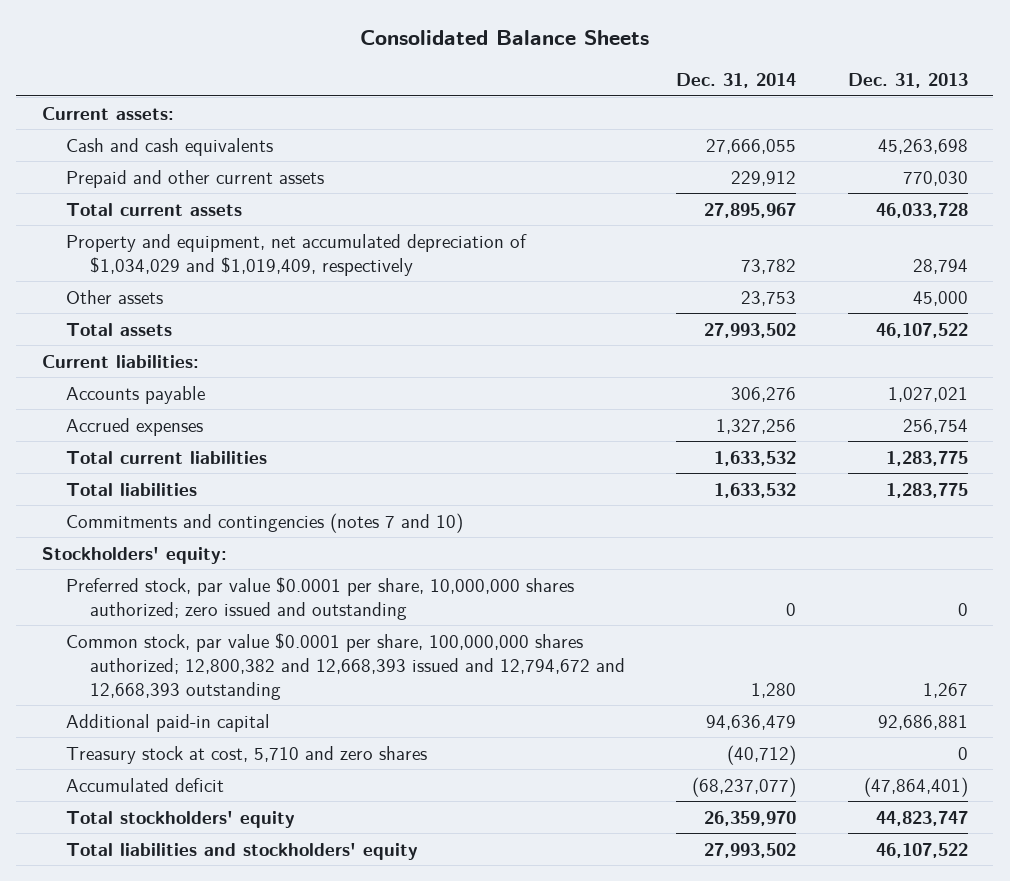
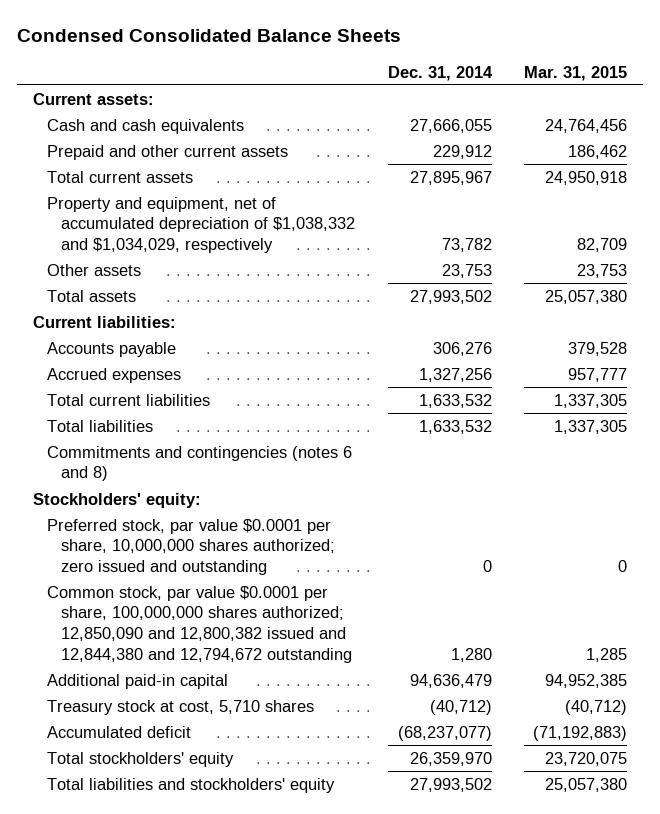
- Consolidated Balance Sheets
+ Condensed Consolidated Balance Sheets
- | Dec. 31, 2014 | Dec. 31, 2013
+ | Dec. 31, 2014 | Mar. 31, 2015
- Property and equipment, net accumulated depreciation of $1,034,029 and $1,019,409, respectively | 73,782 | 28,794
+ Property and equipment, net of accumulated depreciation of $1,038,332 and $1,034,029, respectively | 73,782 | 82,709
- Commitments and contingencies (notes 7 and 10)
+ Commitments and contingencies (notes 6 and 8)
- Common stock, par value $0.0001 per share, 100,000,000 shares authorized; 12,800,382 and 12,668,393 issued and 12,794,672 and 12,668,393 outstanding | 1,280 | 1,267
+ Common stock, par value $0.0001 per share, 100,000,000 shares authorized; 12,850,090 and 12,800,382 issued and 12,844,380 and 12,794,672 outstanding | 1,280 | 1,285
- Treasury stock at cost, 5,710 and zero shares | (40,712) | 0
+ Treasury stock at cost, 5,710 shares | (40,712) | (40,712)

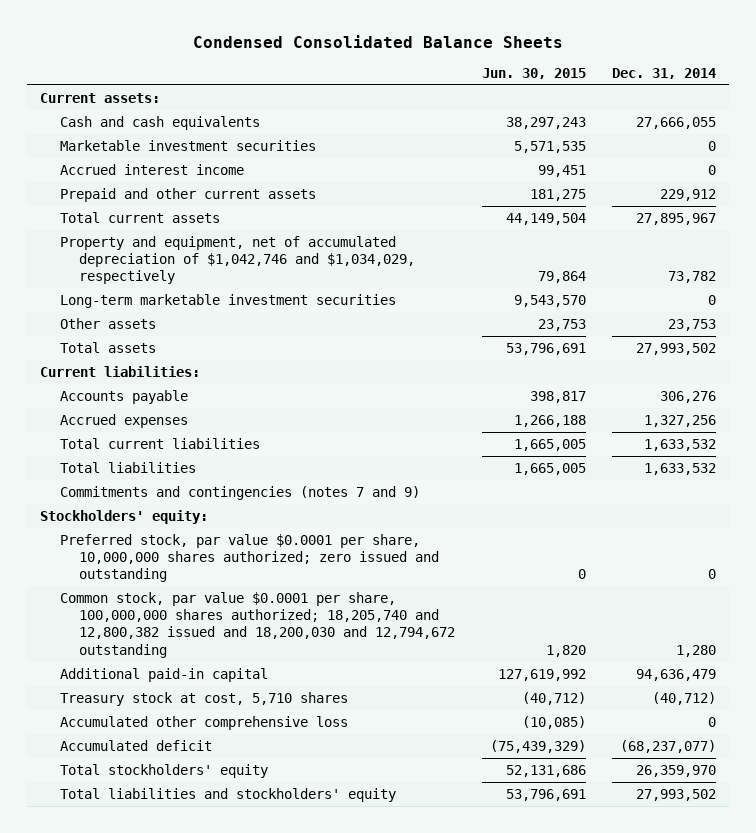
- | Dec. 31, 2014 | Mar. 31, 2015
+ | Jun. 30, 2015 | Dec. 31, 2014
+ Marketable investment securities | 5,571,535 | 0
+ Accrued interest income | 99,451 | 0
- Property and equipment, net of accumulated depreciation of $1,038,332 and $1,034,029, respectively | 73,782 | 82,709
+ Property and equipment, net of accumulated depreciation of $1,042,746 and $1,034,029, respectively | 79,864 | 73,782
+ Long-term marketable investment securities | 9,543,570 | 0
- Commitments and contingencies (notes 6 and 8)
+ Commitments and contingencies (notes 7 and 9)
- Common stock, par value $0.0001 per share, 100,000,000 shares authorized; 12,850,090 and 12,800,382 issued and 12,844,380 and 12,794,672 outstanding | 1,280 | 1,285
+ Common stock, par value $0.0001 per share, 100,000,000 shares authorized; 18,205,740 and 12,800,382 issued and 18,200,030 and 12,794,672 outstanding | 1,820 | 1,280
+ Accumulated other comprehensive loss | (10,085) | 0

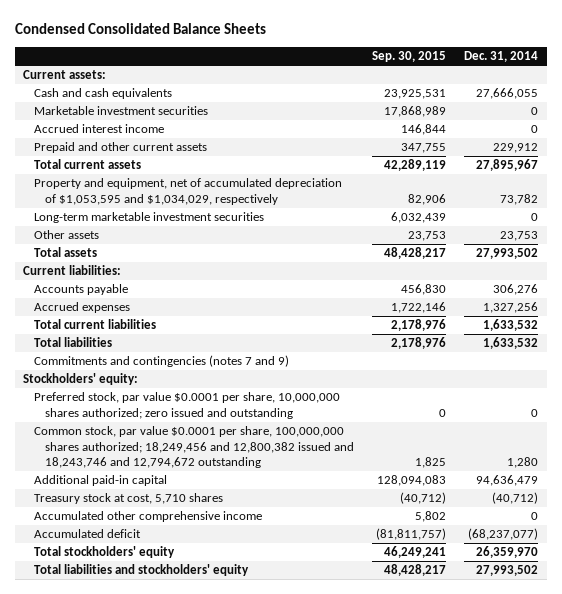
- | Jun. 30, 2015 | Dec. 31, 2014
+ | Sep. 30, 2015 | Dec. 31, 2014
- Property and equipment, net of accumulated depreciation of $1,042,746 and $1,034,029, respectively | 79,864 | 73,782
+ Property and equipment, net of accumulated depreciation of $1,053,595 and $1,034,029, respectively | 82,906 | 73,782
- Common stock, par value $0.0001 per share, 100,000,000 shares authorized; 18,205,740 and 12,800,382 issued and 18,200,030 and 12,794,672 outstanding | 1,820 | 1,280
+ Common stock, par value $0.0001 per share, 100,000,000 shares authorized; 18,249,456 and 12,800,382 issued and 18,243,746 and 12,794,672 outstanding | 1,825 | 1,280
- Accumulated other comprehensive loss | (10,085) | 0
+ Accumulated other comprehensive income | 5,802 | 0

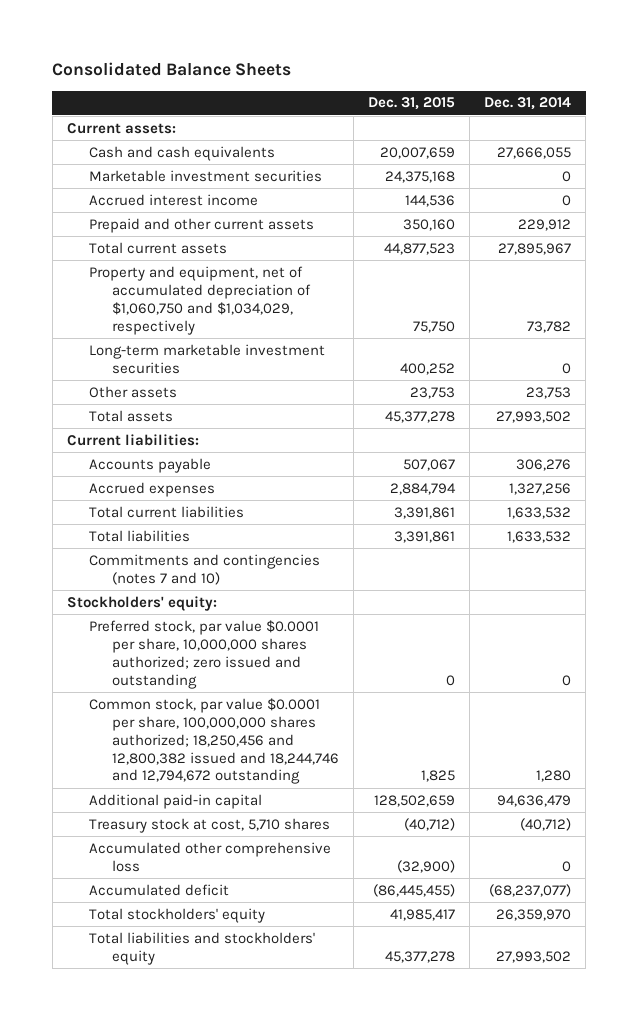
- Condensed Consolidated Balance Sheets
+ Consolidated Balance Sheets
- | Sep. 30, 2015 | Dec. 31, 2014
+ | Dec. 31, 2015 | Dec. 31, 2014
- Property and equipment, net of accumulated depreciation of $1,053,595 and $1,034,029, respectively | 82,906 | 73,782
+ Property and equipment, net of accumulated depreciation of $1,060,750 and $1,034,029, respectively | 75,750 | 73,782
- Commitments and contingencies (notes 7 and 9)
+ Commitments and contingencies (notes 7 and 10)
- Common stock, par value $0.0001 per share, 100,000,000 shares authorized; 18,249,456 and 12,800,382 issued and 18,243,746 and 12,794,672 outstanding | 1,825 | 1,280
+ Common stock, par value $0.0001 per share, 100,000,000 shares authorized; 18,250,456 and 12,800,382 issued and 18,244,746 and 12,794,672 outstanding | 1,825 | 1,280
- Accumulated other comprehensive income | 5,802 | 0
+ Accumulated other comprehensive loss | (32,900) | 0

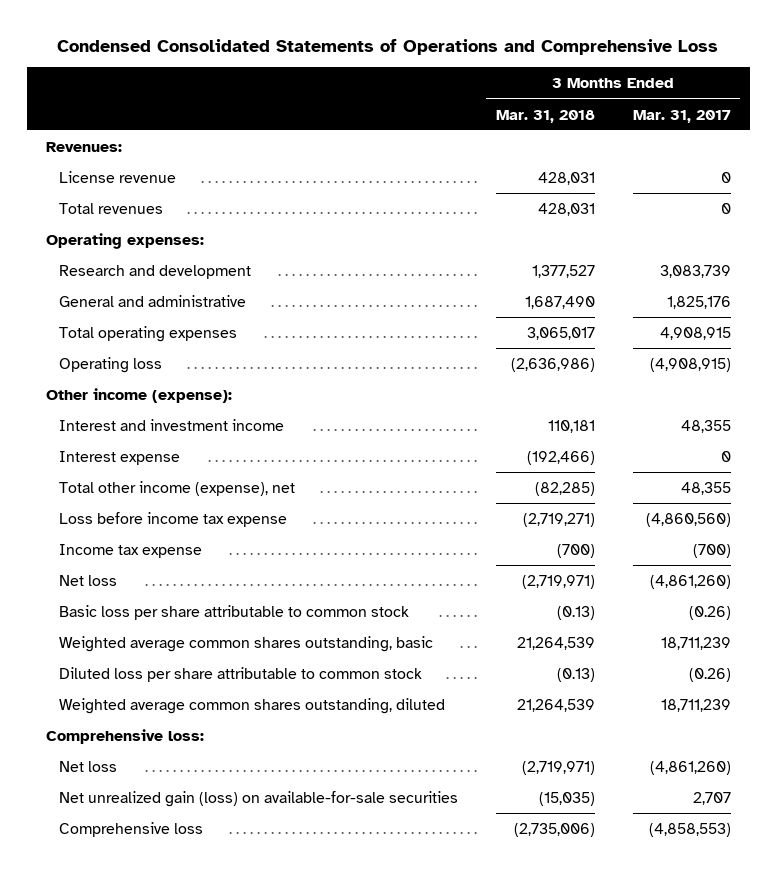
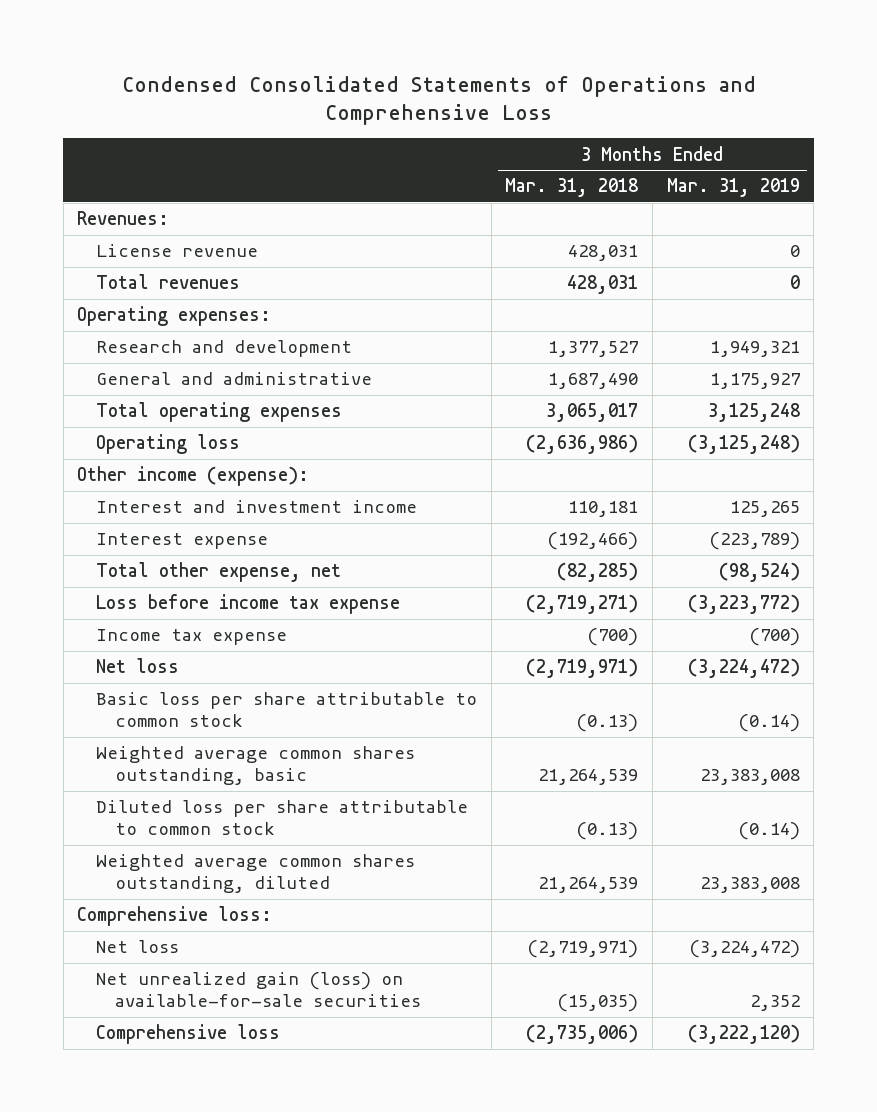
- | 3 Months Ended Mar. 31, 2018 | 3 Months Ended Mar. 31, 2017
+ | 3 Months Ended Mar. 31, 2018 | 3 Months Ended Mar. 31, 2019
- Total other income (expense), net | (82,285) | 48,355
+ Total other expense, net | (82,285) | (98,524)

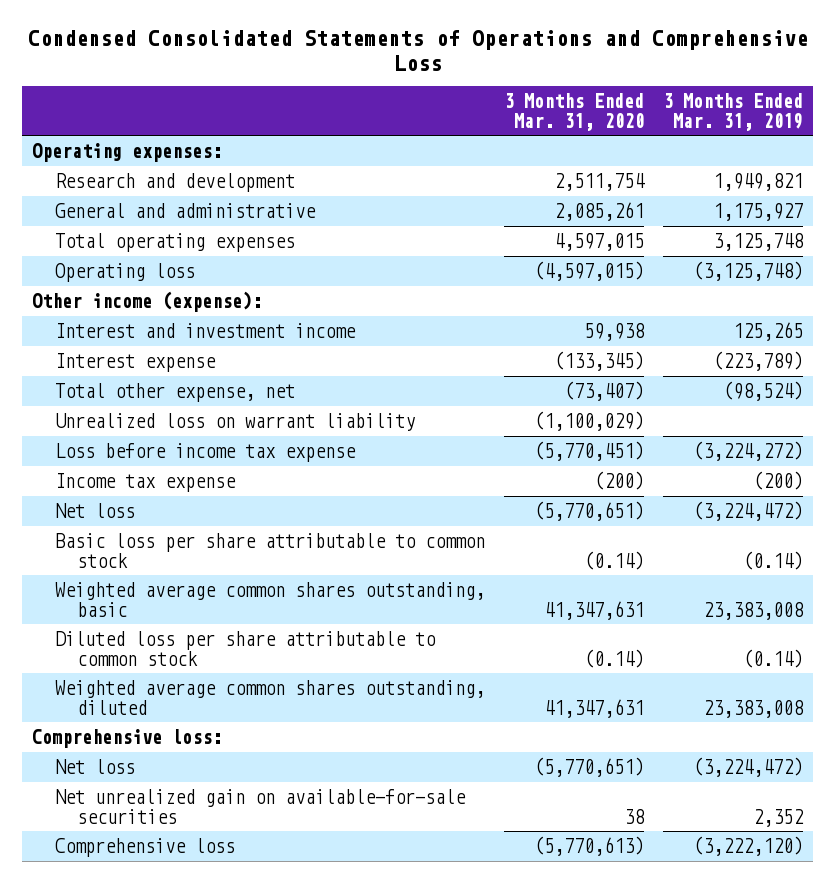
- | 3 Months Ended Mar. 31, 2018 | 3 Months Ended Mar. 31, 2019
+ | 3 Months Ended Mar. 31, 2020 | 3 Months Ended Mar. 31, 2019
- Revenues:
- License revenue | 428,031 | 0
- Total revenues | 428,031 | 0
- Research and development | 1,377,527 | 1,949,321
+ Research and development | 2,511,754 | 1,949,821
- Total operating expenses | 3,065,017 | 3,125,248
- Operating loss | (2,636,986) | (3,125,248)
+ Total operating expenses | 4,597,015 | 3,125,748
+ Operating loss | (4,597,015) | (3,125,748)
- Loss before income tax expense | (2,719,271) | (3,223,772)
- Income tax expense | (700) | (700)
+ Unrealized loss on warrant liability | (1,100,029) |
+ Loss before income tax expense | (5,770,451) | (3,224,272)
+ Income tax expense | (200) | (200)
- Net unrealized gain (loss) on available-for-sale securities | (15,035) | 2,352
+ Net unrealized gain on available-for-sale securities | 38 | 2,352

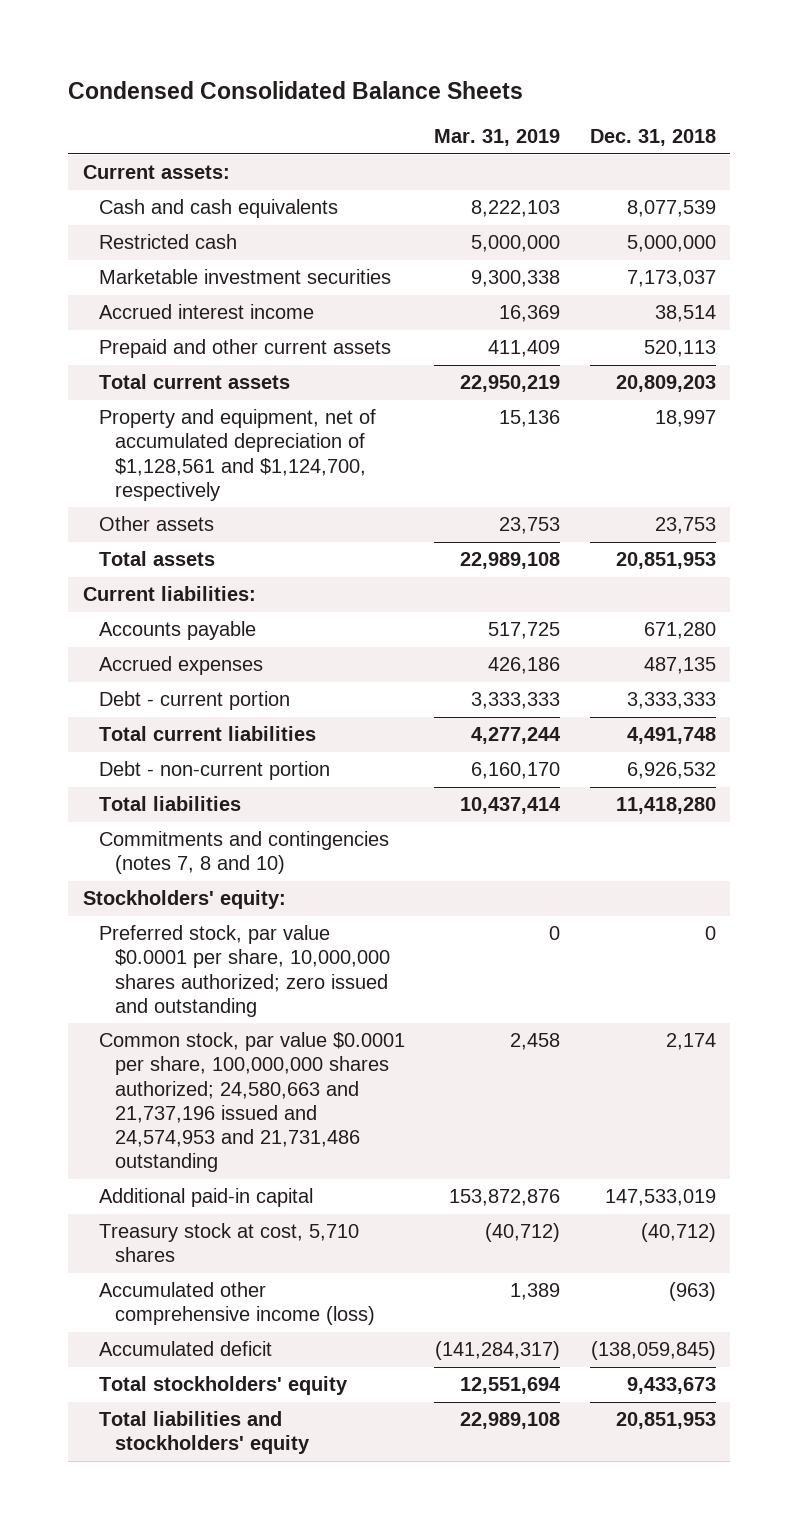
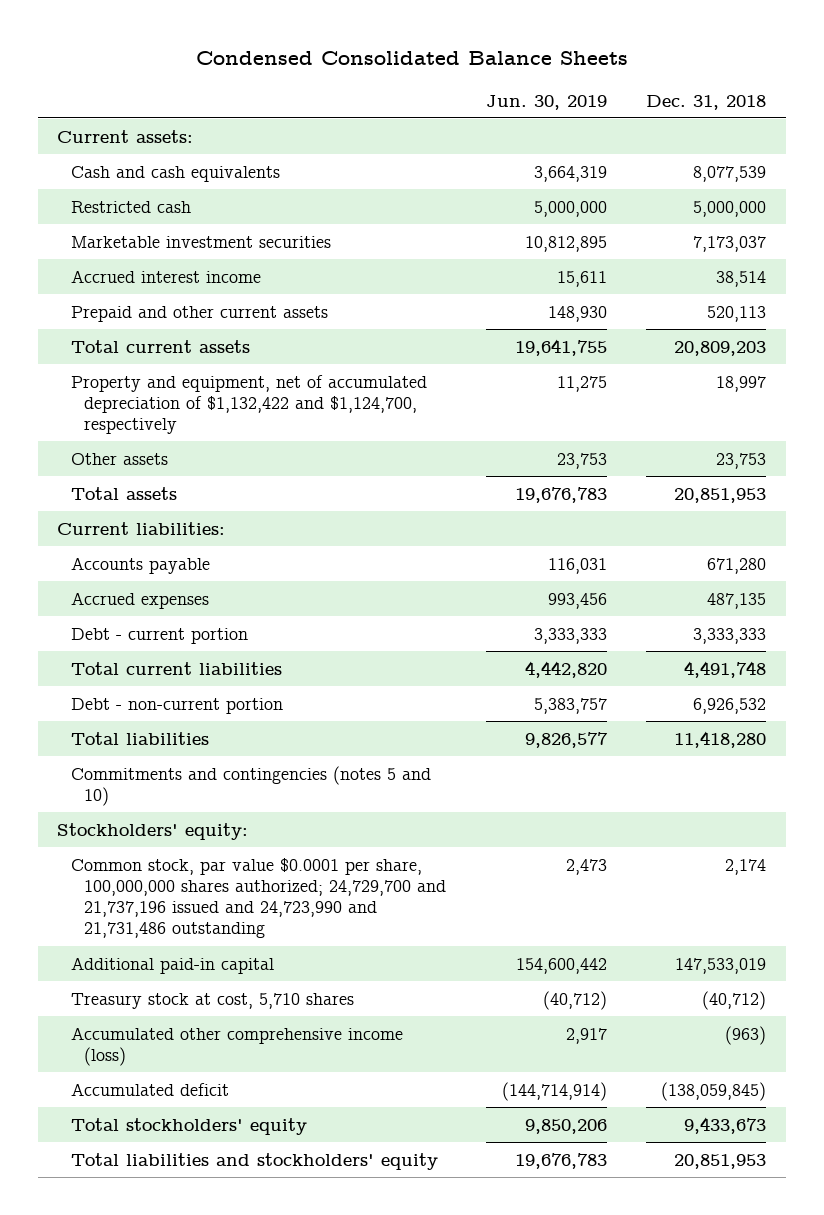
- | Mar. 31, 2019 | Dec. 31, 2018
+ | Jun. 30, 2019 | Dec. 31, 2018
- Property and equipment, net of accumulated depreciation of $1,128,561 and $1,124,700, respectively | 15,136 | 18,997
+ Property and equipment, net of accumulated depreciation of $1,132,422 and $1,124,700, respectively | 11,275 | 18,997
- Commitments and contingencies (notes 7, 8 and 10)
+ Commitments and contingencies (notes 5 and 10)
- Preferred stock, par value $0.0001 per share, 10,000,000 shares authorized; zero issued and outstanding | 0 | 0
- Common stock, par value $0.0001 per share, 100,000,000 shares authorized; 24,580,663 and 21,737,196 issued and 24,574,953 and 21,731,486 outstanding | 2,458 | 2,174
+ Common stock, par value $0.0001 per share, 100,000,000 shares authorized; 24,729,700 and 21,737,196 issued and 24,723,990 and 21,731,486 outstanding | 2,473 | 2,174

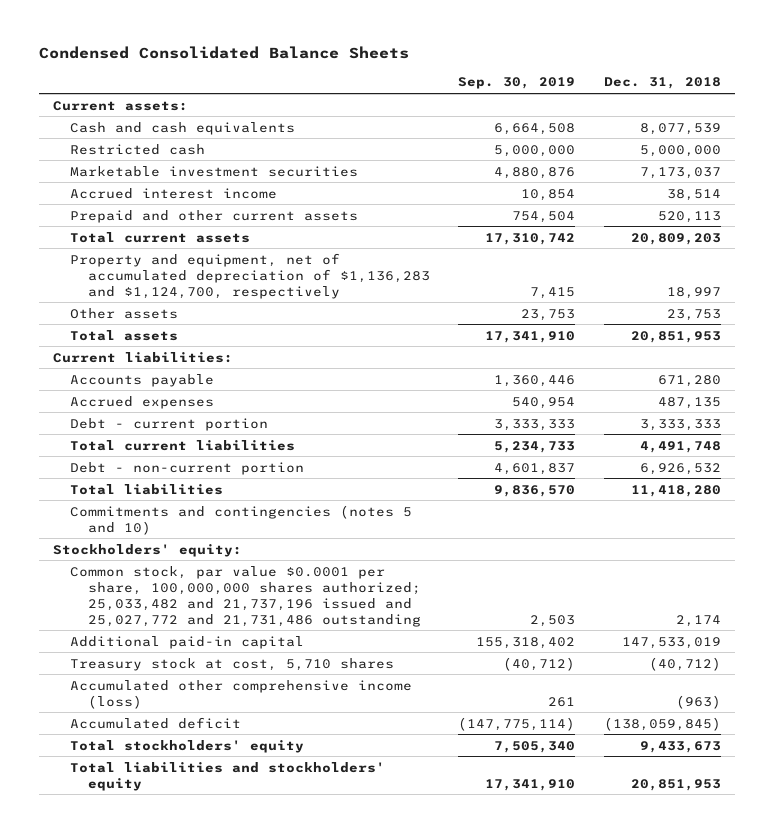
- | Jun. 30, 2019 | Dec. 31, 2018
+ | Sep. 30, 2019 | Dec. 31, 2018
- Property and equipment, net of accumulated depreciation of $1,132,422 and $1,124,700, respectively | 11,275 | 18,997
+ Property and equipment, net of accumulated depreciation of $1,136,283 and $1,124,700, respectively | 7,415 | 18,997
- Common stock, par value $0.0001 per share, 100,000,000 shares authorized; 24,729,700 and 21,737,196 issued and 24,723,990 and 21,731,486 outstanding | 2,473 | 2,174
+ Common stock, par value $0.0001 per share, 100,000,000 shares authorized; 25,033,482 and 21,737,196 issued and 25,027,772 and 21,731,486 outstanding | 2,503 | 2,174

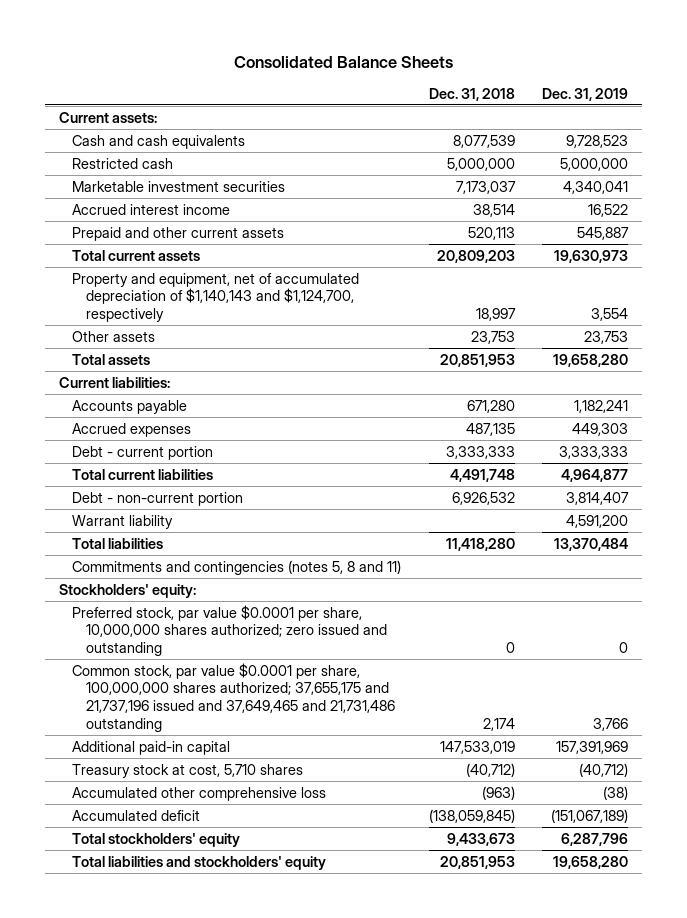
- Condensed Consolidated Balance Sheets
+ Consolidated Balance Sheets
- | Sep. 30, 2019 | Dec. 31, 2018
+ | Dec. 31, 2018 | Dec. 31, 2019
- Property and equipment, net of accumulated depreciation of $1,136,283 and $1,124,700, respectively | 7,415 | 18,997
+ Property and equipment, net of accumulated depreciation of $1,140,143 and $1,124,700, respectively | 18,997 | 3,554
+ Warrant liability | | 4,591,200
- Commitments and contingencies (notes 5 and 10)
+ Commitments and contingencies (notes 5, 8 and 11)
- Common stock, par value $0.0001 per share, 100,000,000 shares authorized; 25,033,482 and 21,737,196 issued and 25,027,772 and 21,731,486 outstanding | 2,503 | 2,174
+ Preferred stock, par value $0.0001 per share, 10,000,000 shares authorized; zero issued and outstanding | 0 | 0
+ Common stock, par value $0.0001 per share, 100,000,000 shares authorized; 37,655,175 and 21,737,196 issued and 37,649,465 and 21,731,486 outstanding | 2,174 | 3,766
- Accumulated other comprehensive income (loss) | 261 | (963)
+ Accumulated other comprehensive loss | (963) | (38)

